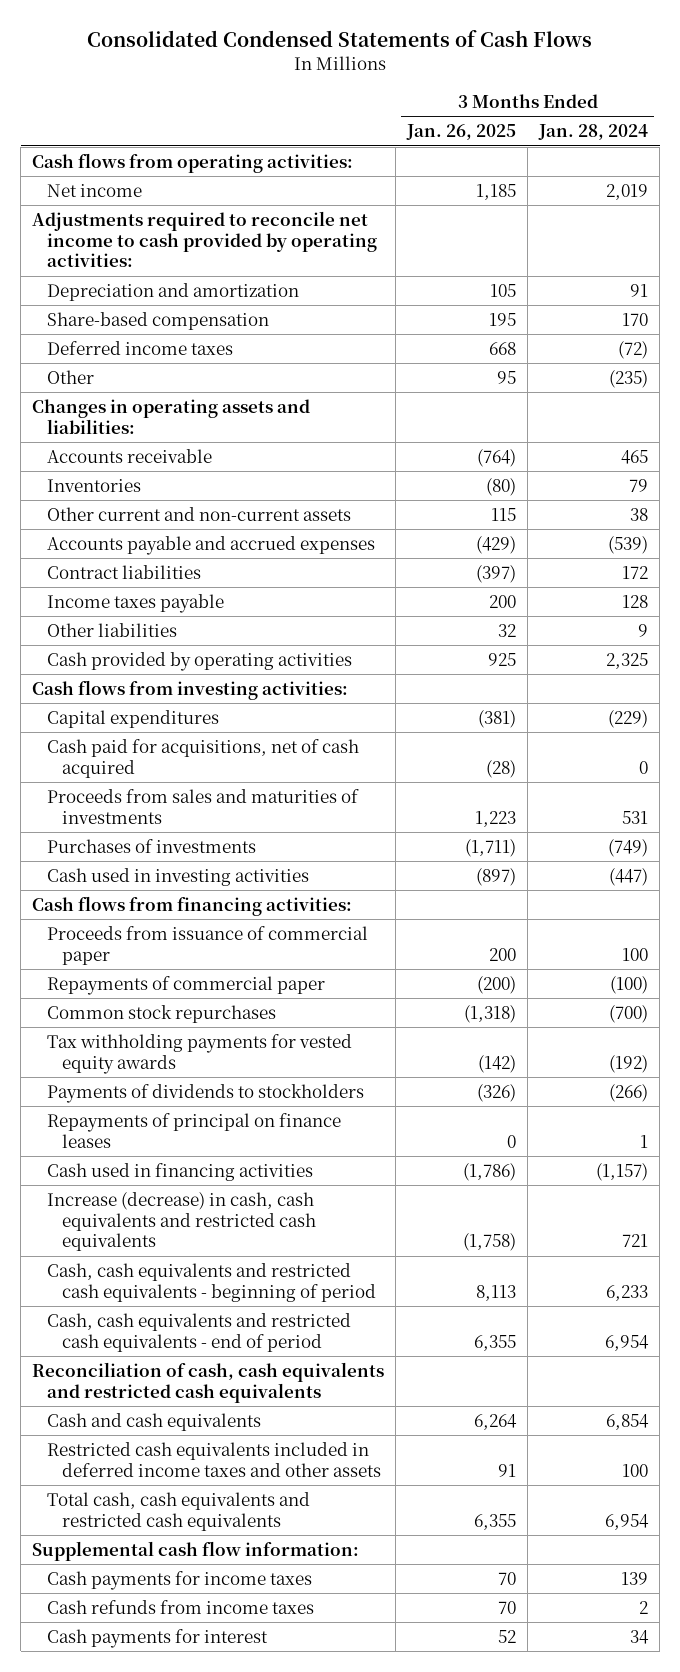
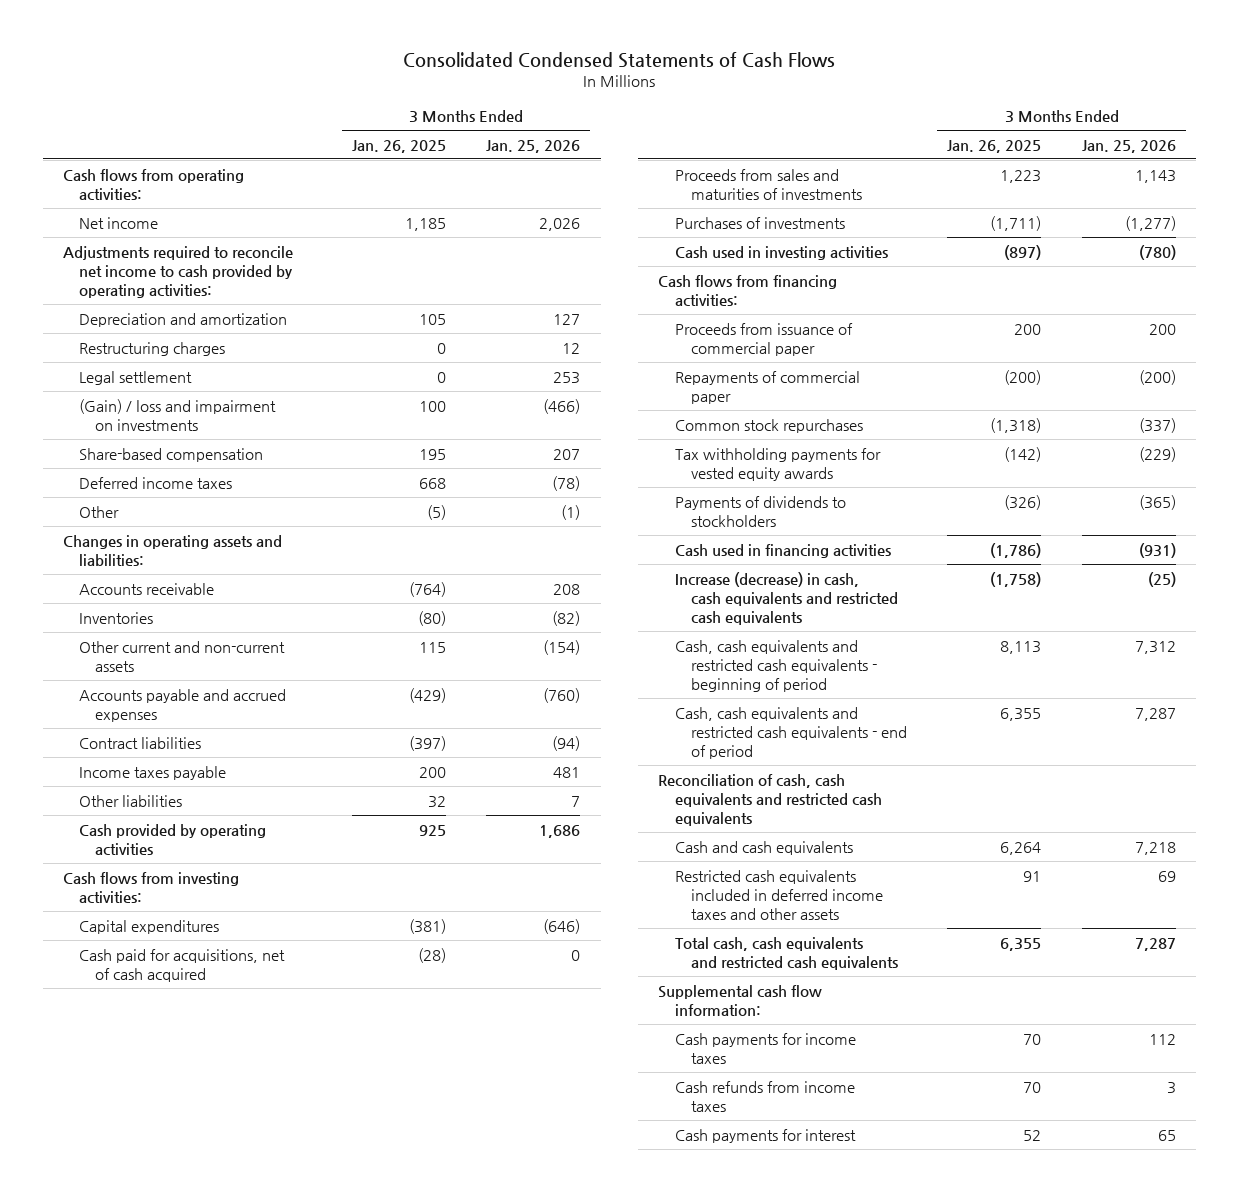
- | 3 Months Ended Jan. 26, 2025 | 3 Months Ended Jan. 28, 2024
+ | 3 Months Ended Jan. 26, 2025 | 3 Months Ended Jan. 25, 2026
+ Restructuring charges | 0 | 12
+ Legal settlement | 0 | 253
+ (Gain) / loss and impairment on investments | 100 | (466)
- Other | 95 | (235)
+ Other | (5) | (1)
- Repayments of principal on finance leases | 0 | 1

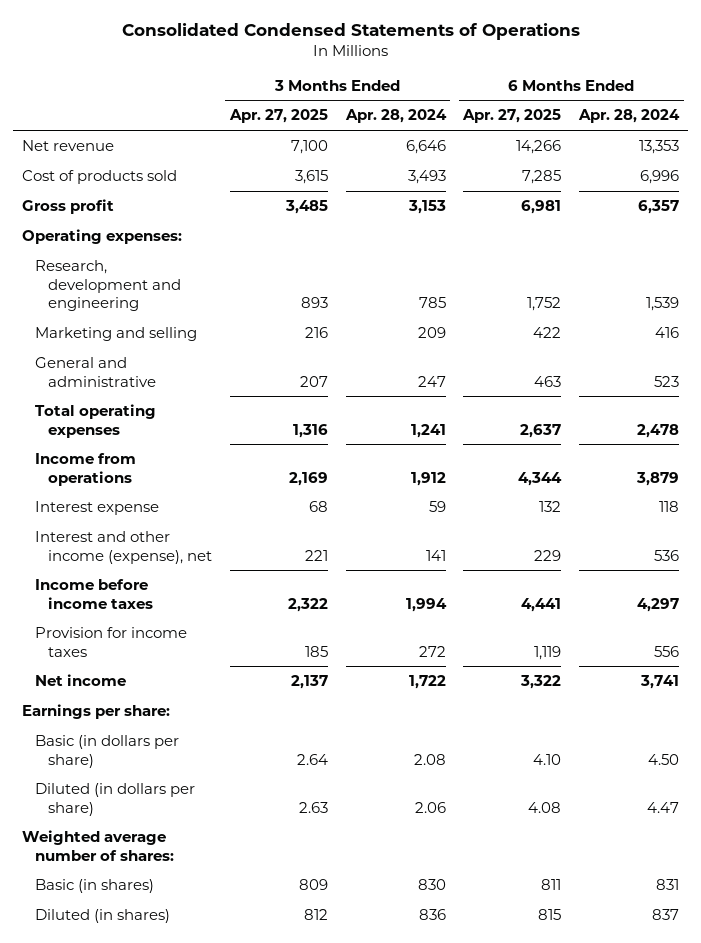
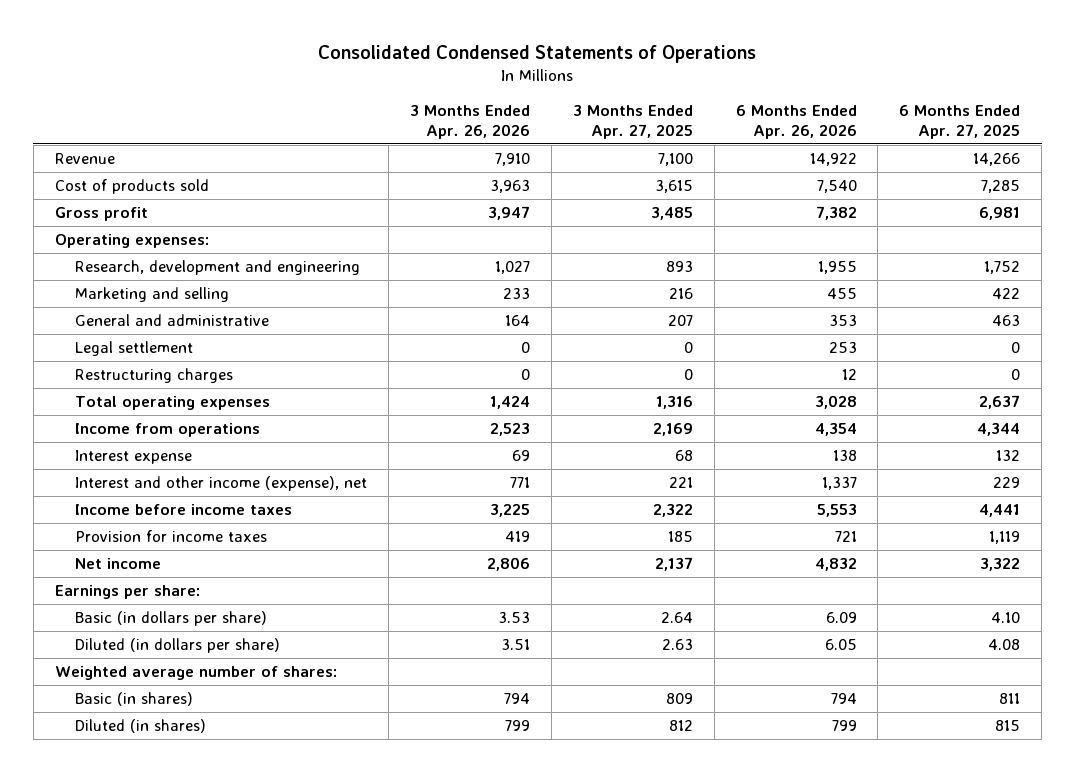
- | 3 Months Ended Apr. 27, 2025 | 3 Months Ended Apr. 28, 2024 | 6 Months Ended Apr. 27, 2025 | 6 Months Ended Apr. 28, 2024
+ | 3 Months Ended Apr. 26, 2026 | 3 Months Ended Apr. 27, 2025 | 6 Months Ended Apr. 26, 2026 | 6 Months Ended Apr. 27, 2025
- Net revenue | 7,100 | 6,646 | 14,266 | 13,353
+ Revenue | 7,910 | 7,100 | 14,922 | 14,266
+ Legal settlement | 0 | 0 | 253 | 0
+ Restructuring charges | 0 | 0 | 12 | 0

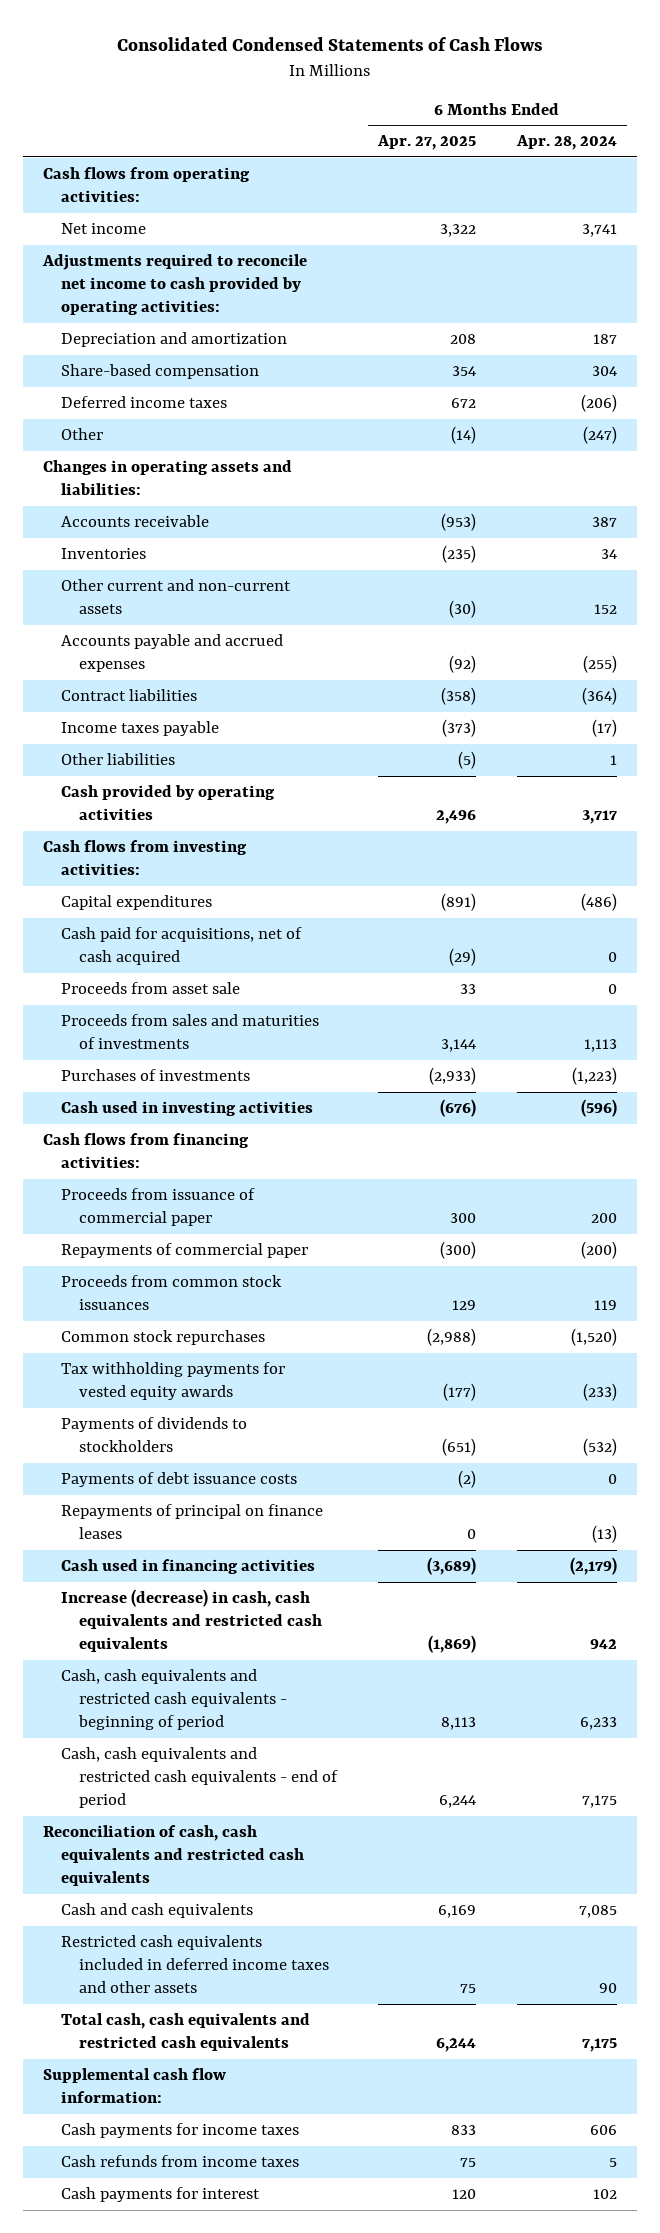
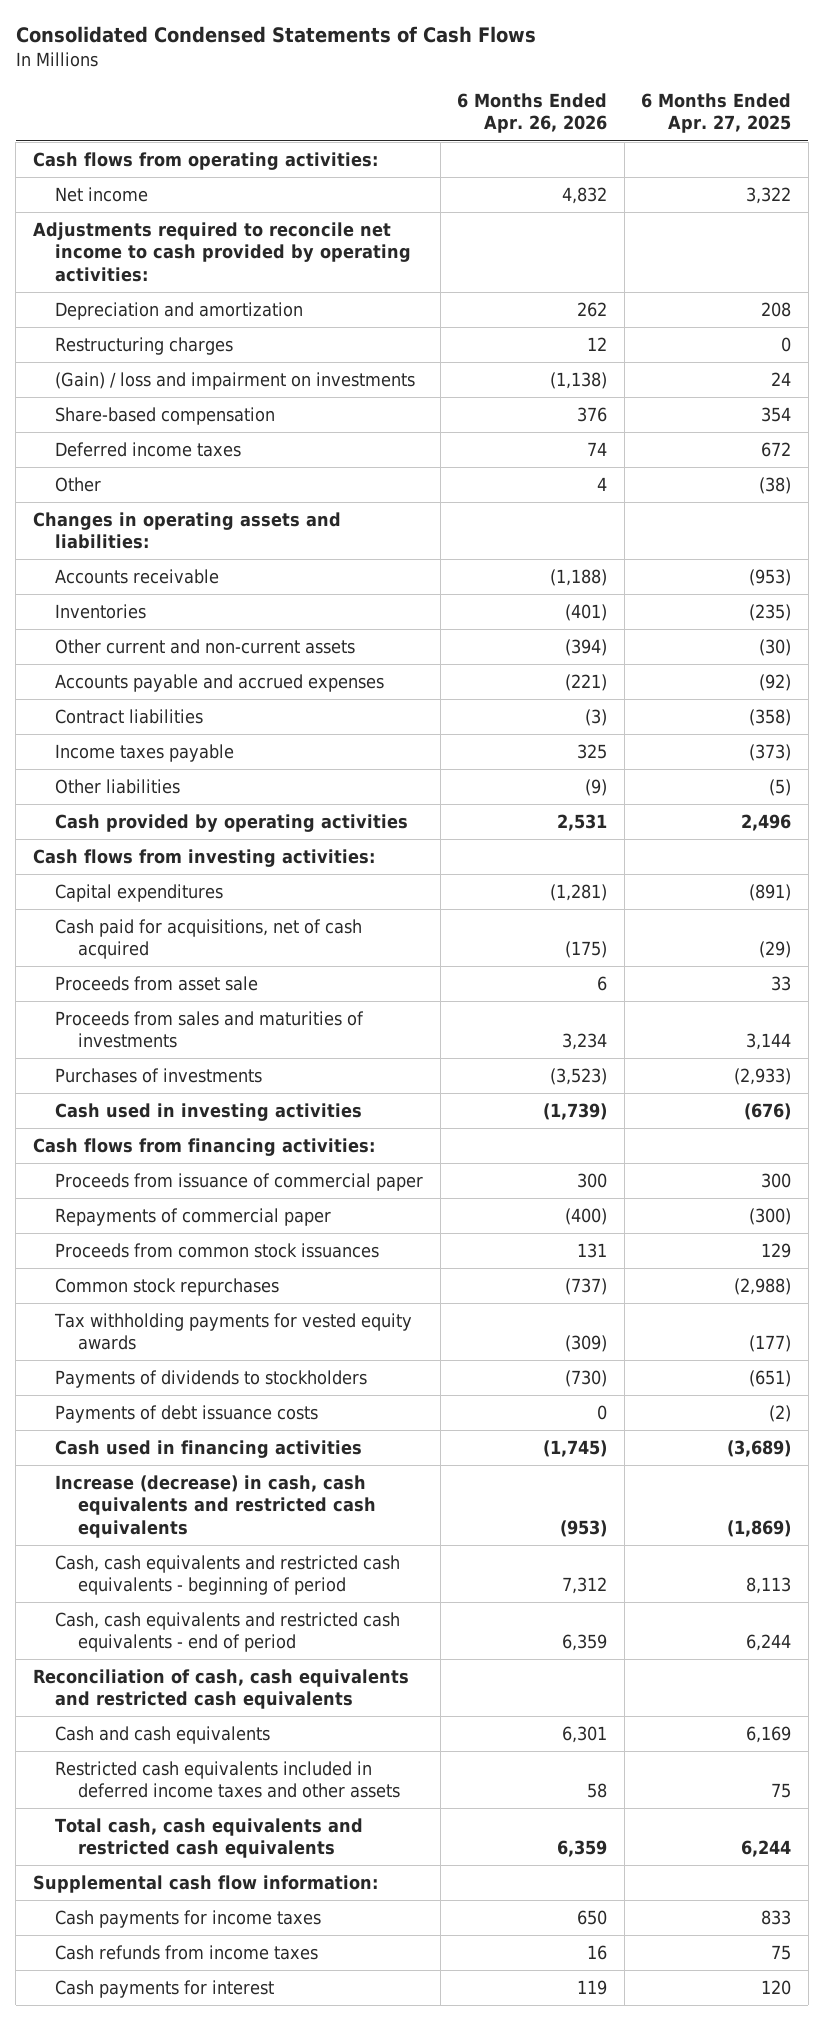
- | 6 Months Ended Apr. 27, 2025 | 6 Months Ended Apr. 28, 2024
+ | 6 Months Ended Apr. 26, 2026 | 6 Months Ended Apr. 27, 2025
+ Restructuring charges | 12 | 0
+ (Gain) / loss and impairment on investments | (1,138) | 24
- Other | (14) | (247)
+ Other | 4 | (38)
- Repayments of principal on finance leases | 0 | (13)

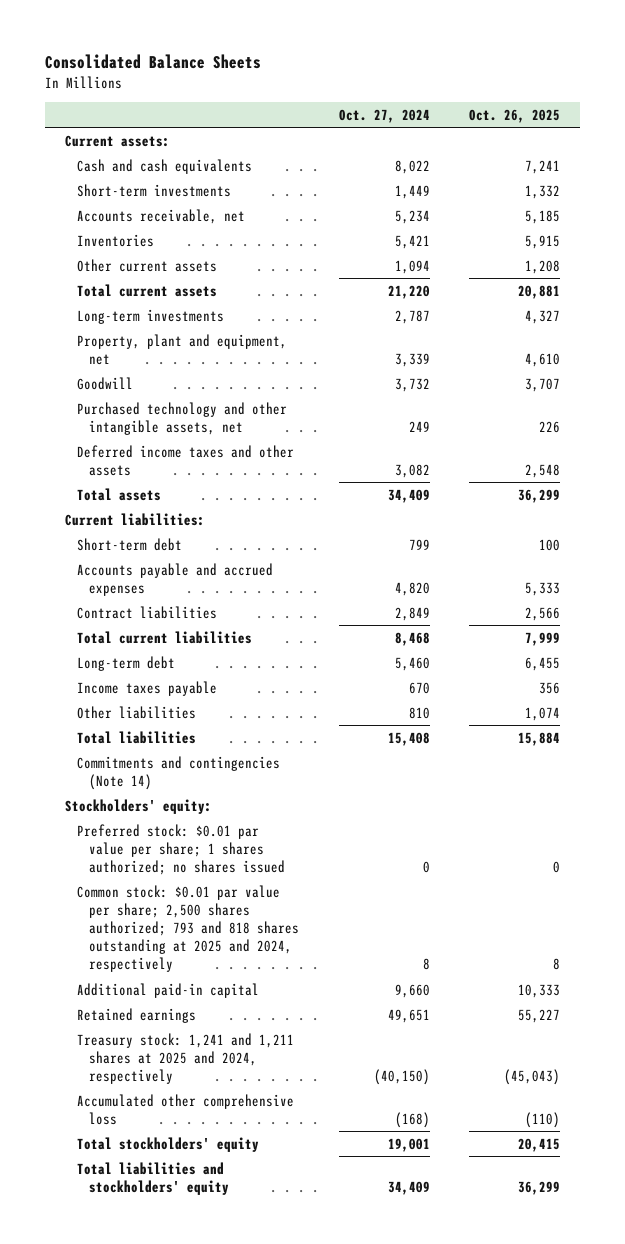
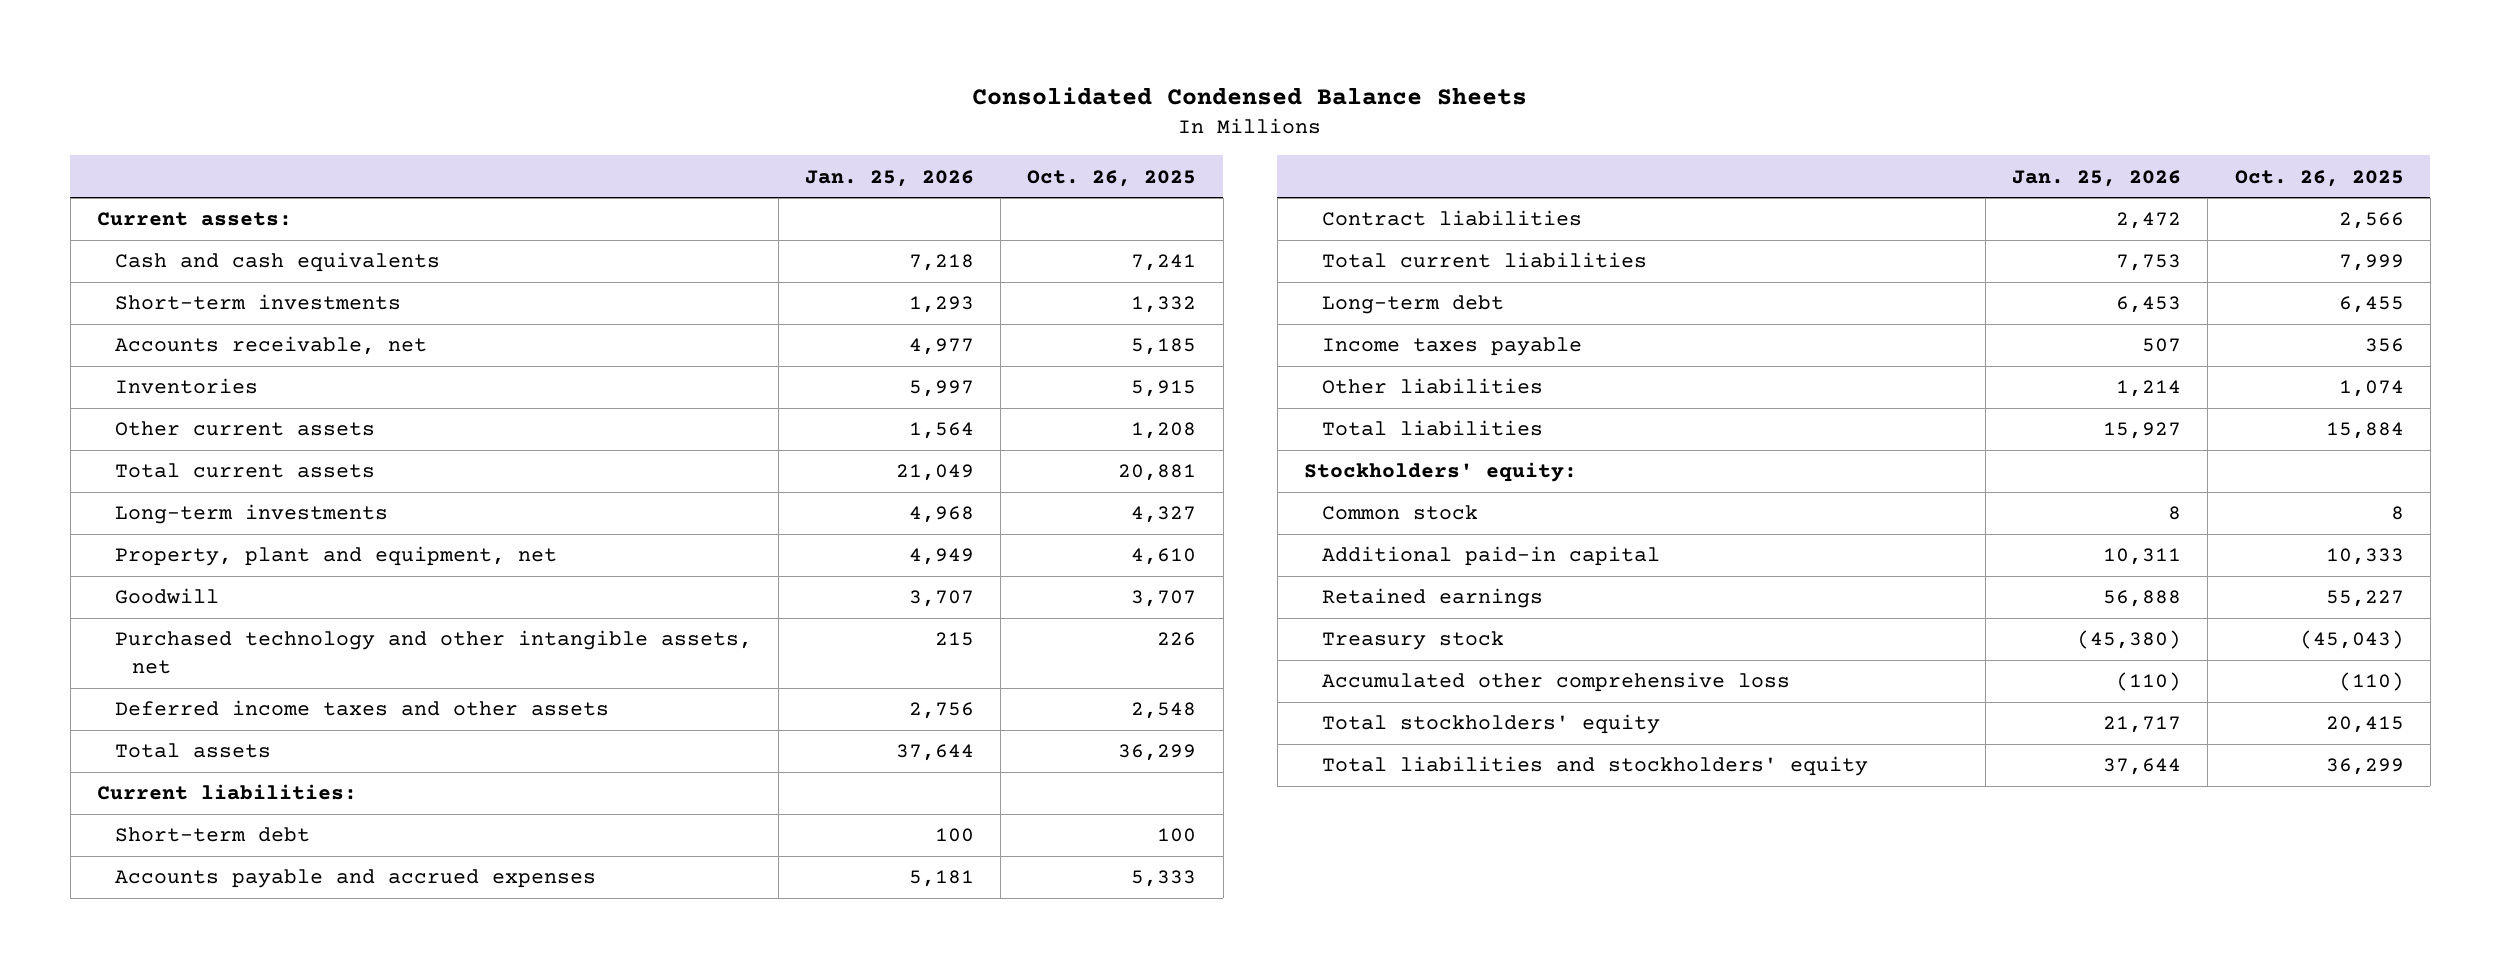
- Consolidated Balance Sheets
+ Consolidated Condensed Balance Sheets
- | Oct. 27, 2024 | Oct. 26, 2025
+ | Jan. 25, 2026 | Oct. 26, 2025
- Commitments and contingencies (Note 14)
- Preferred stock: $0.01 par value per share; 1 shares authorized; no shares issued | 0 | 0
- Common stock: $0.01 par value per share; 2,500 shares authorized; 793 and 818 shares outstanding at 2025 and 2024, respectively | 8 | 8
+ Common stock | 8 | 8
- Treasury stock: 1,241 and 1,211 shares at 2025 and 2024, respectively | (40,150) | (45,043)
+ Treasury stock | (45,380) | (45,043)

